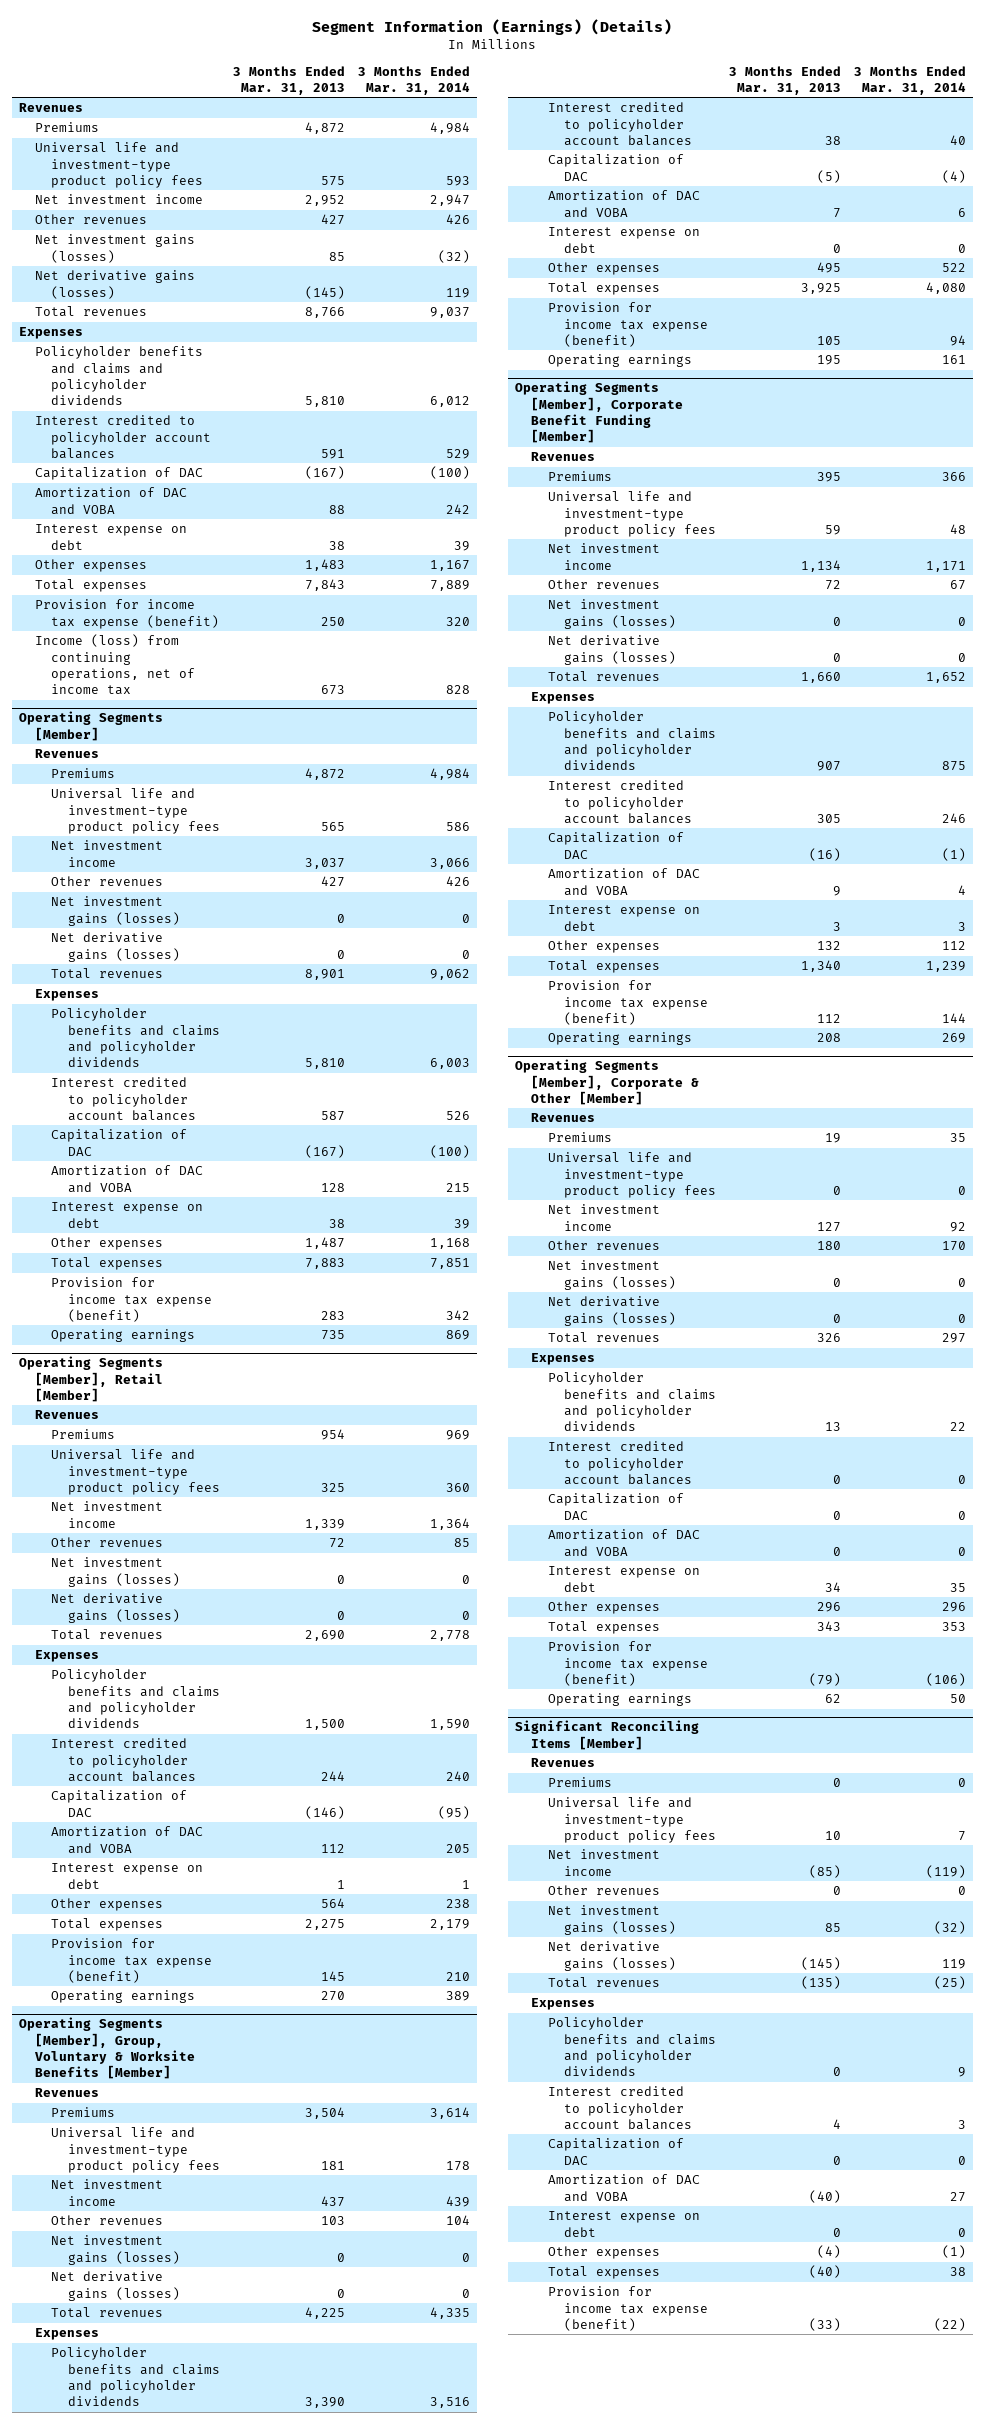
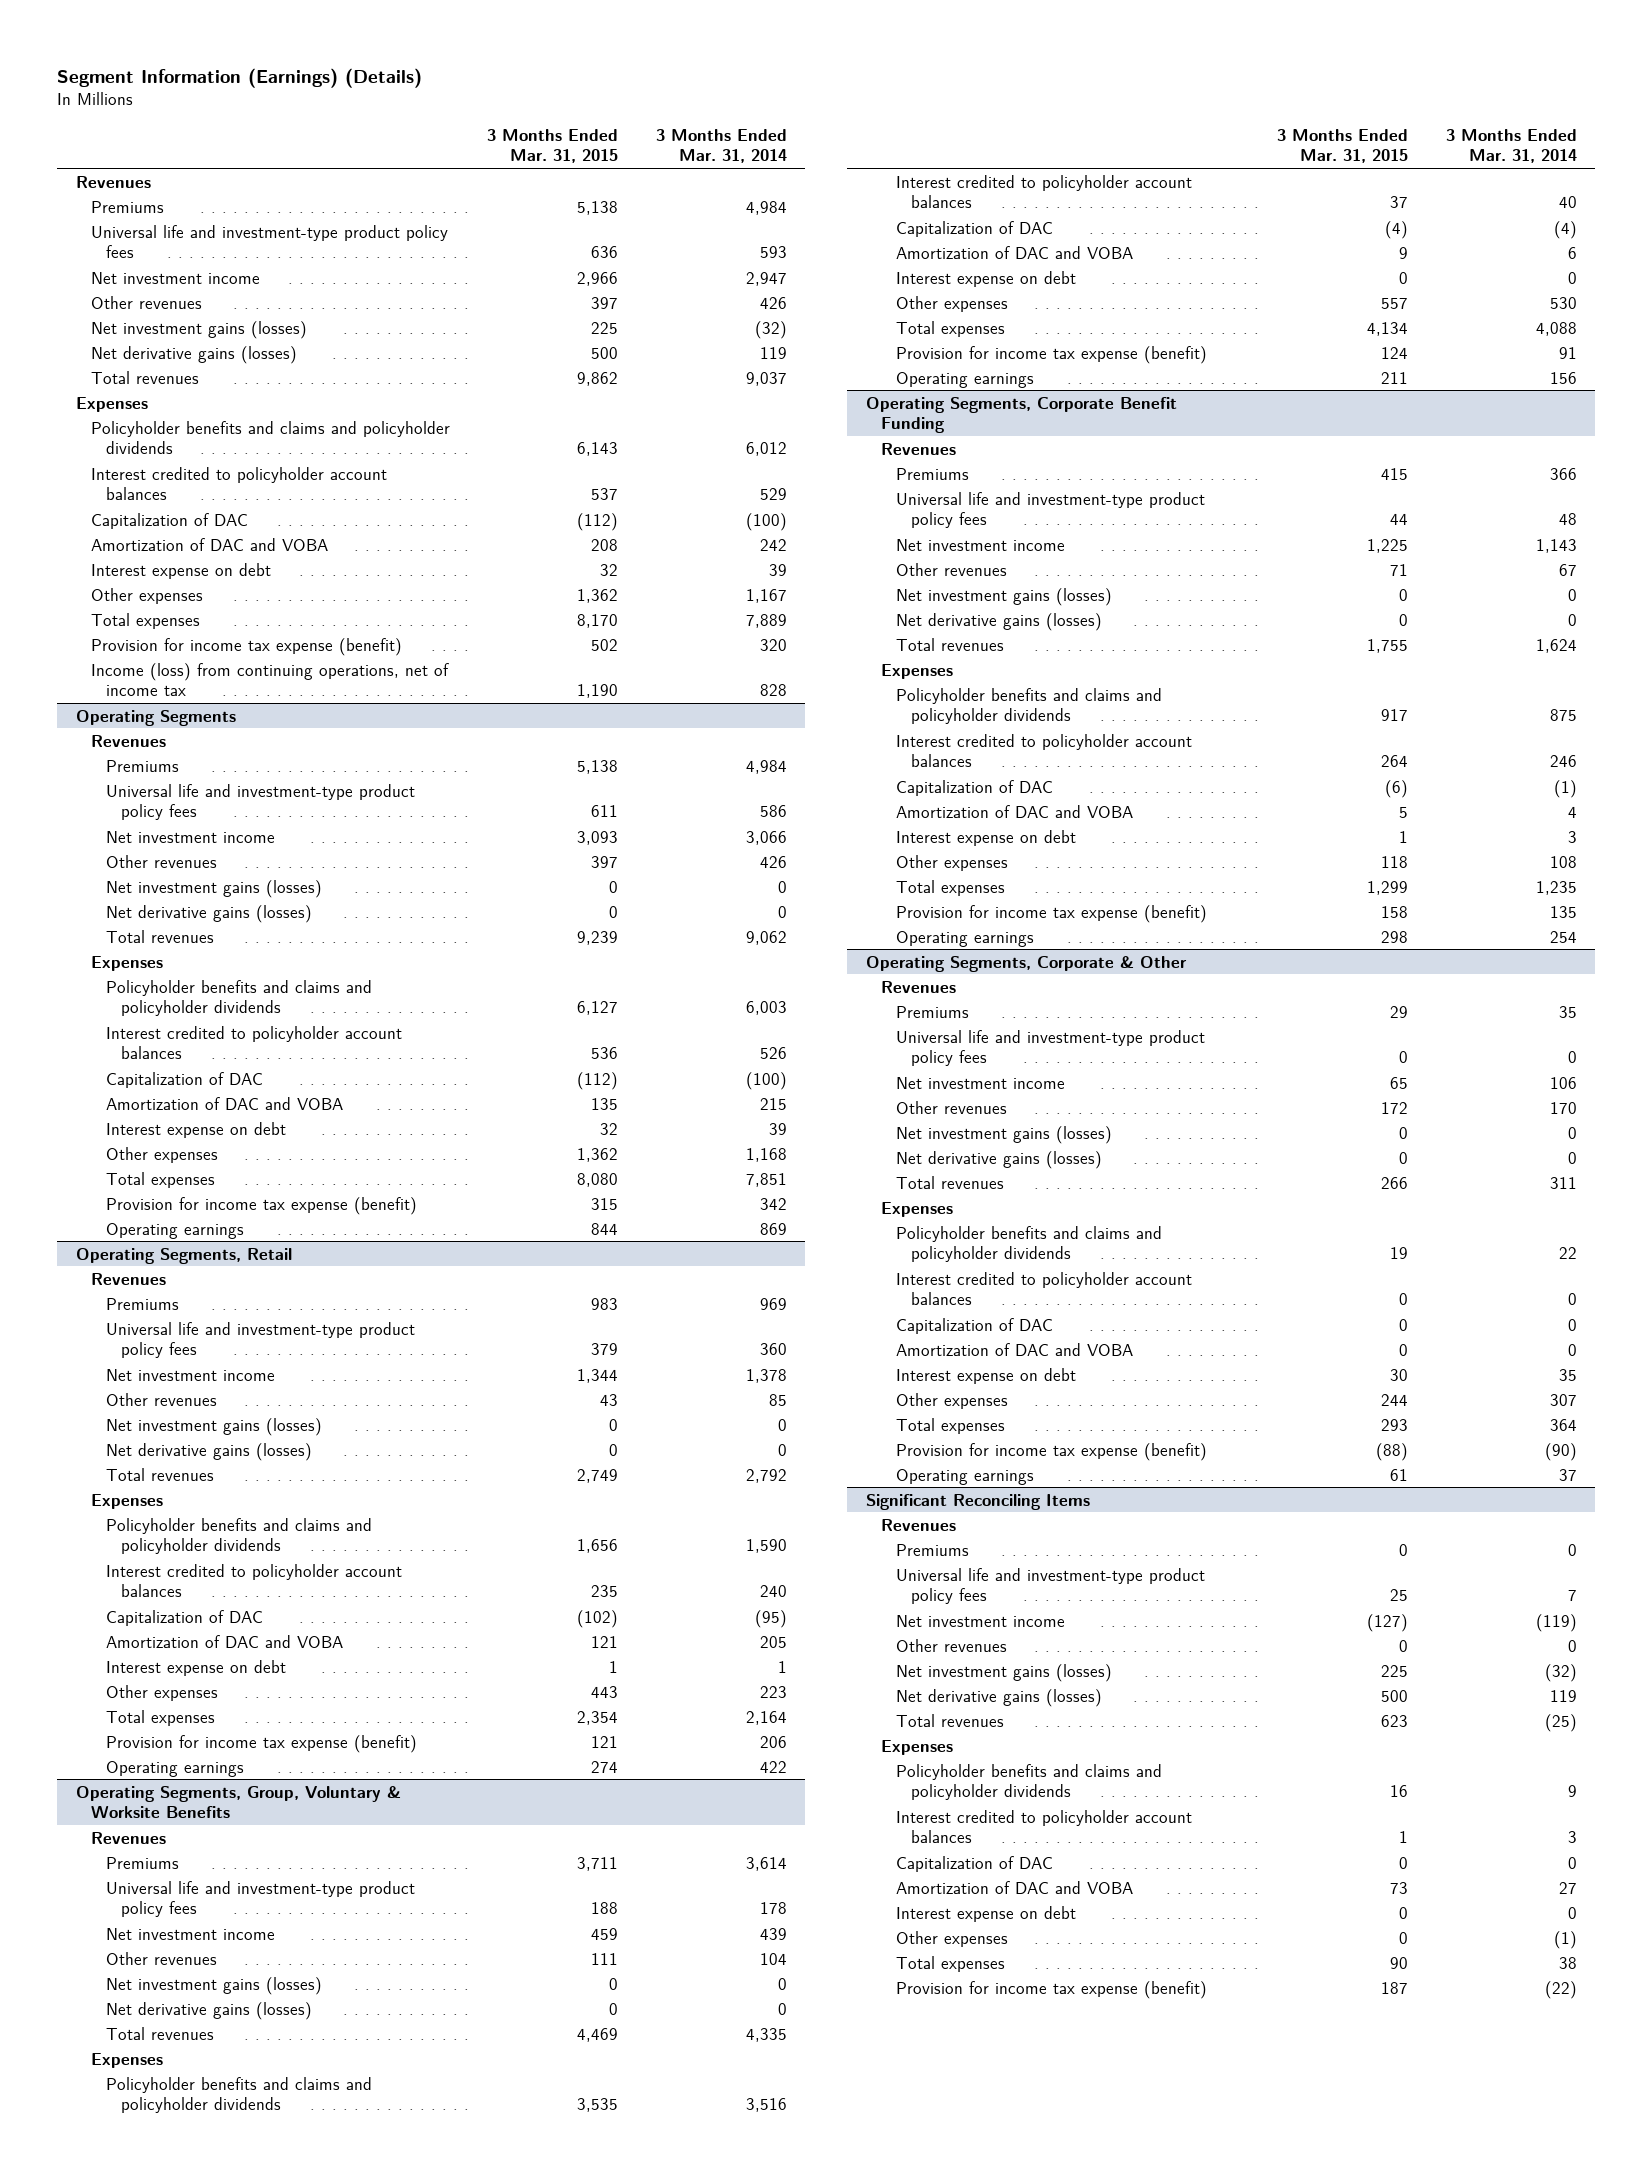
- | 3 Months Ended Mar. 31, 2013 | 3 Months Ended Mar. 31, 2014
+ | 3 Months Ended Mar. 31, 2015 | 3 Months Ended Mar. 31, 2014
- Operating Segments [Member]
+ Operating Segments
- Operating Segments [Member], Retail [Member]
+ Operating Segments, Retail
- Net investment income | 1,339 | 1,364
+ Net investment income | 1,344 | 1,378
- Total revenues | 2,690 | 2,778
+ Total revenues | 2,749 | 2,792
- Other expenses | 564 | 238
- Total expenses | 2,275 | 2,179
- Provision for income tax expense (benefit) | 145 | 210
- Operating earnings | 270 | 389
- Operating Segments [Member], Group, Voluntary & Worksite Benefits [Member]
+ Other expenses | 443 | 223
+ Total expenses | 2,354 | 2,164
+ Provision for income tax expense (benefit) | 121 | 206
+ Operating earnings | 274 | 422
+ Operating Segments, Group, Voluntary & Worksite Benefits
- Other expenses | 495 | 522
- Total expenses | 3,925 | 4,080
- Provision for income tax expense (benefit) | 105 | 94
- Operating earnings | 195 | 161
- Operating Segments [Member], Corporate Benefit Funding [Member]
+ Other expenses | 557 | 530
+ Total expenses | 4,134 | 4,088
+ Provision for income tax expense (benefit) | 124 | 91
+ Operating earnings | 211 | 156
+ Operating Segments, Corporate Benefit Funding
- Net investment income | 1,134 | 1,171
+ Net investment income | 1,225 | 1,143
- Total revenues | 1,660 | 1,652
+ Total revenues | 1,755 | 1,624
- Other expenses | 132 | 112
- Total expenses | 1,340 | 1,239
- Provision for income tax expense (benefit) | 112 | 144
- Operating earnings | 208 | 269
- Operating Segments [Member], Corporate & Other [Member]
+ Other expenses | 118 | 108
+ Total expenses | 1,299 | 1,235
+ Provision for income tax expense (benefit) | 158 | 135
+ Operating earnings | 298 | 254
+ Operating Segments, Corporate & Other
- Net investment income | 127 | 92
+ Net investment income | 65 | 106
- Total revenues | 326 | 297
+ Total revenues | 266 | 311
- Other expenses | 296 | 296
- Total expenses | 343 | 353
- Provision for income tax expense (benefit) | (79) | (106)
- Operating earnings | 62 | 50
- Significant Reconciling Items [Member]
+ Other expenses | 244 | 307
+ Total expenses | 293 | 364
+ Provision for income tax expense (benefit) | (88) | (90)
+ Operating earnings | 61 | 37
+ Significant Reconciling Items

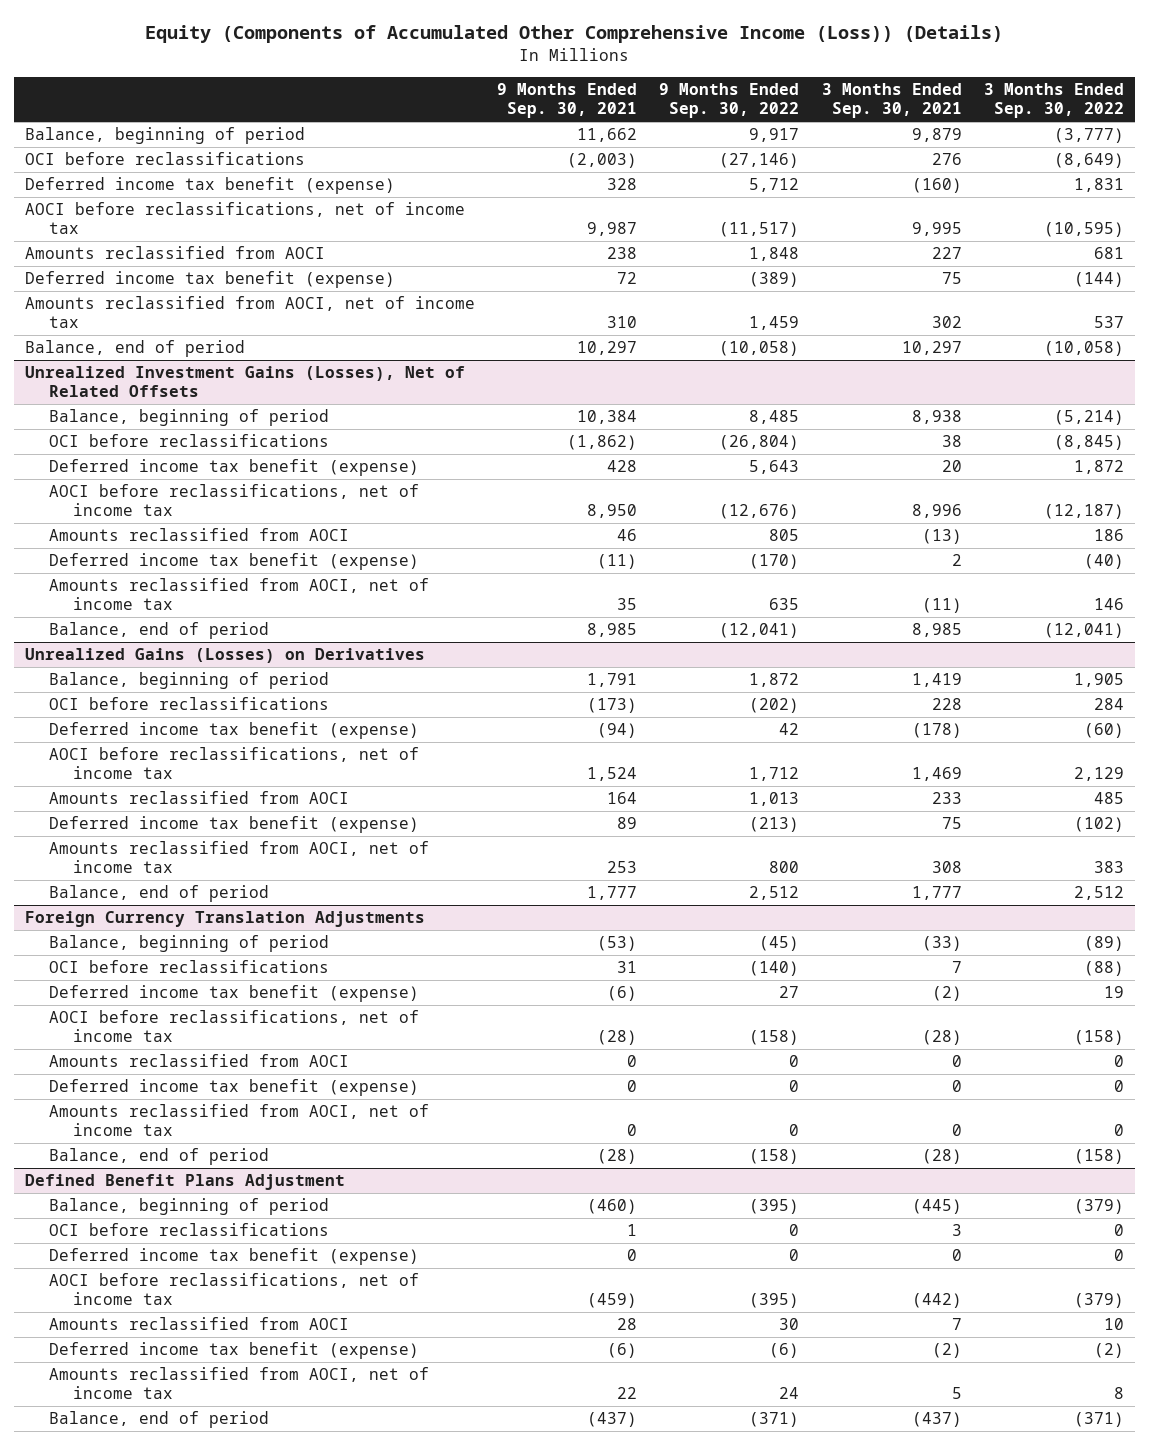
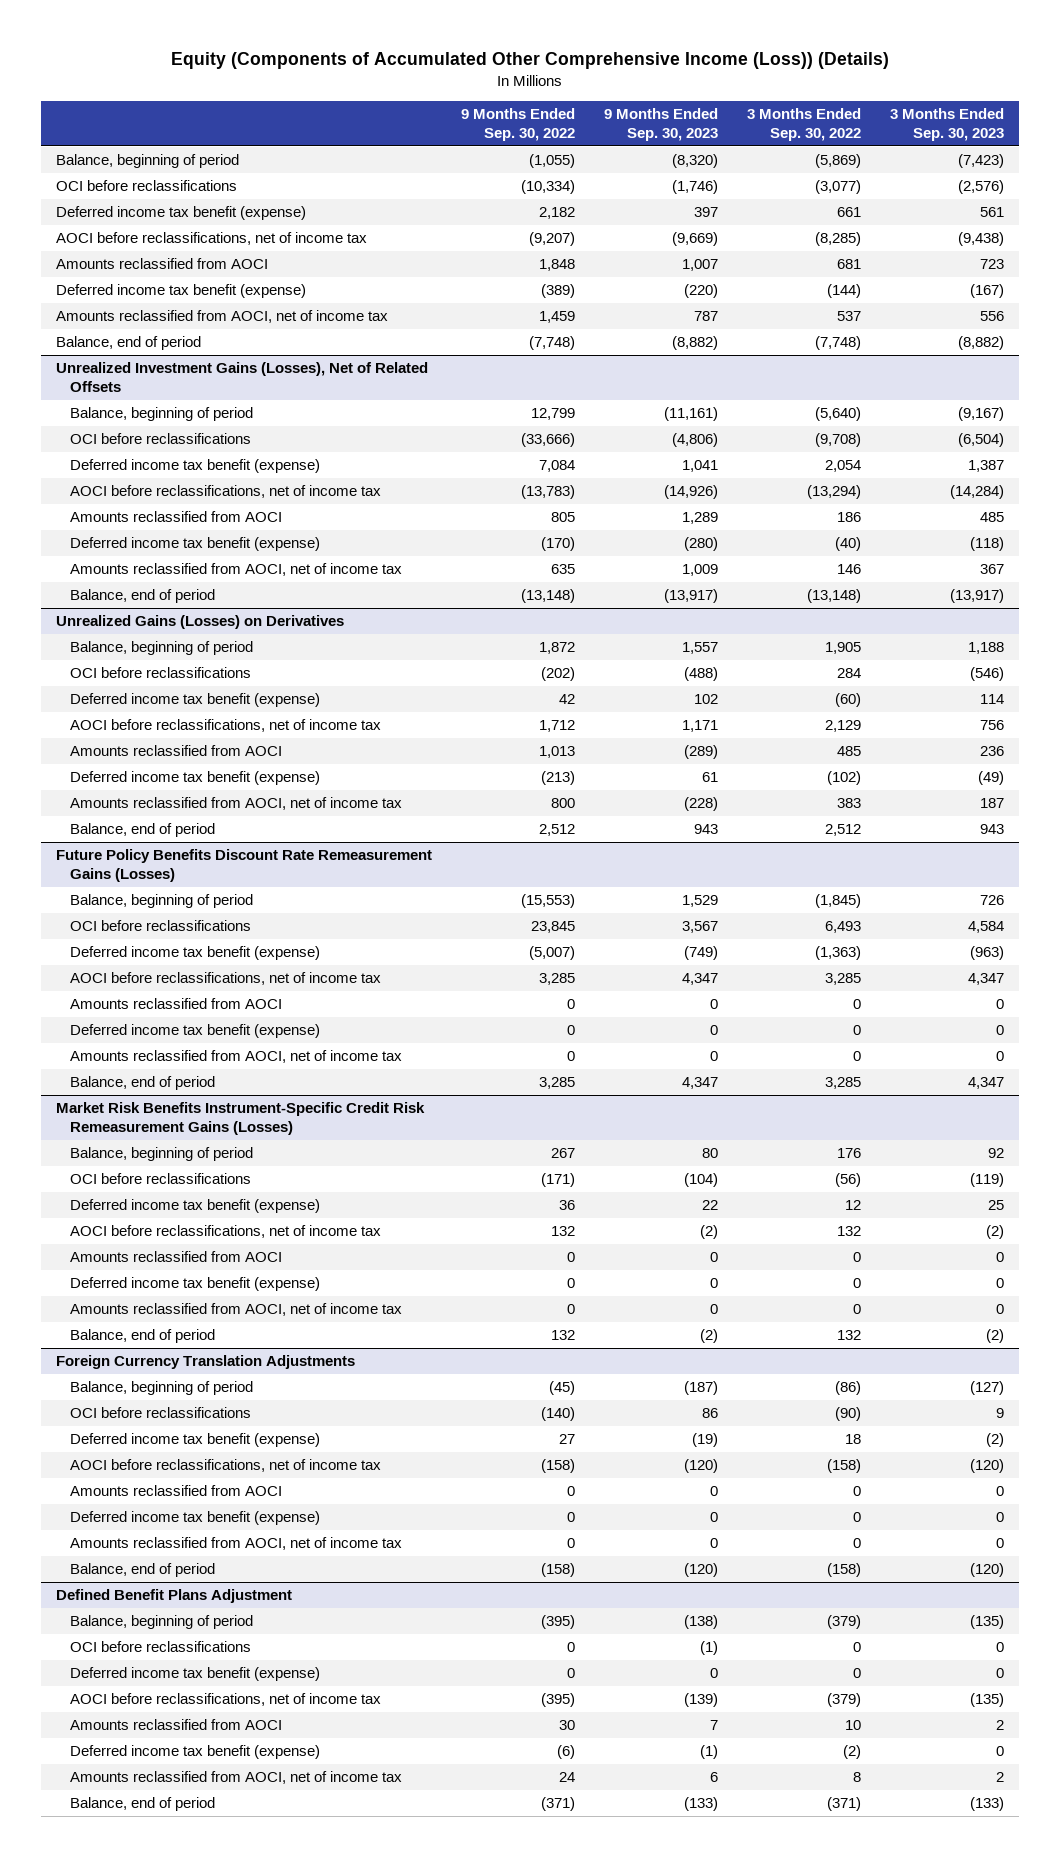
- | 9 Months Ended Sep. 30, 2021 | 9 Months Ended Sep. 30, 2022 | 3 Months Ended Sep. 30, 2021 | 3 Months Ended Sep. 30, 2022
+ | 9 Months Ended Sep. 30, 2022 | 9 Months Ended Sep. 30, 2023 | 3 Months Ended Sep. 30, 2022 | 3 Months Ended Sep. 30, 2023
- Balance, beginning of period | 11,662 | 9,917 | 9,879 | (3,777)
- OCI before reclassifications | (2,003) | (27,146) | 276 | (8,649)
- Deferred income tax benefit (expense) | 328 | 5,712 | (160) | 1,831
- AOCI before reclassifications, net of income tax | 9,987 | (11,517) | 9,995 | (10,595)
+ Balance, beginning of period | (1,055) | (8,320) | (5,869) | (7,423)
+ OCI before reclassifications | (10,334) | (1,746) | (3,077) | (2,576)
+ Deferred income tax benefit (expense) | 2,182 | 397 | 661 | 561
+ AOCI before reclassifications, net of income tax | (9,207) | (9,669) | (8,285) | (9,438)
- Balance, end of period | 10,297 | (10,058) | 10,297 | (10,058)
+ Balance, end of period | (7,748) | (8,882) | (7,748) | (8,882)
@ Unrealized Investment Gains (Losses), Net of Related Offsets
- Balance, beginning of period | 10,384 | 8,485 | 8,938 | (5,214)
- OCI before reclassifications | (1,862) | (26,804) | 38 | (8,845)
- Deferred income tax benefit (expense) | 428 | 5,643 | 20 | 1,872
- AOCI before reclassifications, net of income tax | 8,950 | (12,676) | 8,996 | (12,187)
+ Balance, beginning of period | 12,799 | (11,161) | (5,640) | (9,167)
+ OCI before reclassifications | (33,666) | (4,806) | (9,708) | (6,504)
+ Deferred income tax benefit (expense) | 7,084 | 1,041 | 2,054 | 1,387
+ AOCI before reclassifications, net of income tax | (13,783) | (14,926) | (13,294) | (14,284)
- Balance, end of period | 8,985 | (12,041) | 8,985 | (12,041)
+ Balance, end of period | (13,148) | (13,917) | (13,148) | (13,917)
+ Future Policy Benefits Discount Rate Remeasurement Gains (Losses)
+ Balance, beginning of period | (15,553) | 1,529 | (1,845) | 726
+ OCI before reclassifications | 23,845 | 3,567 | 6,493 | 4,584
+ Deferred income tax benefit (expense) | (5,007) | (749) | (1,363) | (963)
+ AOCI before reclassifications, net of income tax | 3,285 | 4,347 | 3,285 | 4,347
+ Amounts reclassified from AOCI | 0 | 0 | 0 | 0
+ Deferred income tax benefit (expense) | 0 | 0 | 0 | 0
+ Amounts reclassified from AOCI, net of income tax | 0 | 0 | 0 | 0
+ Balance, end of period | 3,285 | 4,347 | 3,285 | 4,347
+ Market Risk Benefits Instrument-Specific Credit Risk Remeasurement Gains (Losses)
+ Balance, beginning of period | 267 | 80 | 176 | 92
+ OCI before reclassifications | (171) | (104) | (56) | (119)
+ Deferred income tax benefit (expense) | 36 | 22 | 12 | 25
+ AOCI before reclassifications, net of income tax | 132 | (2) | 132 | (2)
+ Amounts reclassified from AOCI | 0 | 0 | 0 | 0
+ Deferred income tax benefit (expense) | 0 | 0 | 0 | 0
+ Amounts reclassified from AOCI, net of income tax | 0 | 0 | 0 | 0
+ Balance, end of period | 132 | (2) | 132 | (2)
@ Foreign Currency Translation Adjustments
- Balance, beginning of period | (53) | (45) | (33) | (89)
- OCI before reclassifications | 31 | (140) | 7 | (88)
- Deferred income tax benefit (expense) | (6) | 27 | (2) | 19
+ Balance, beginning of period | (45) | (187) | (86) | (127)
+ OCI before reclassifications | (140) | 86 | (90) | 9
+ Deferred income tax benefit (expense) | 27 | (19) | 18 | (2)

